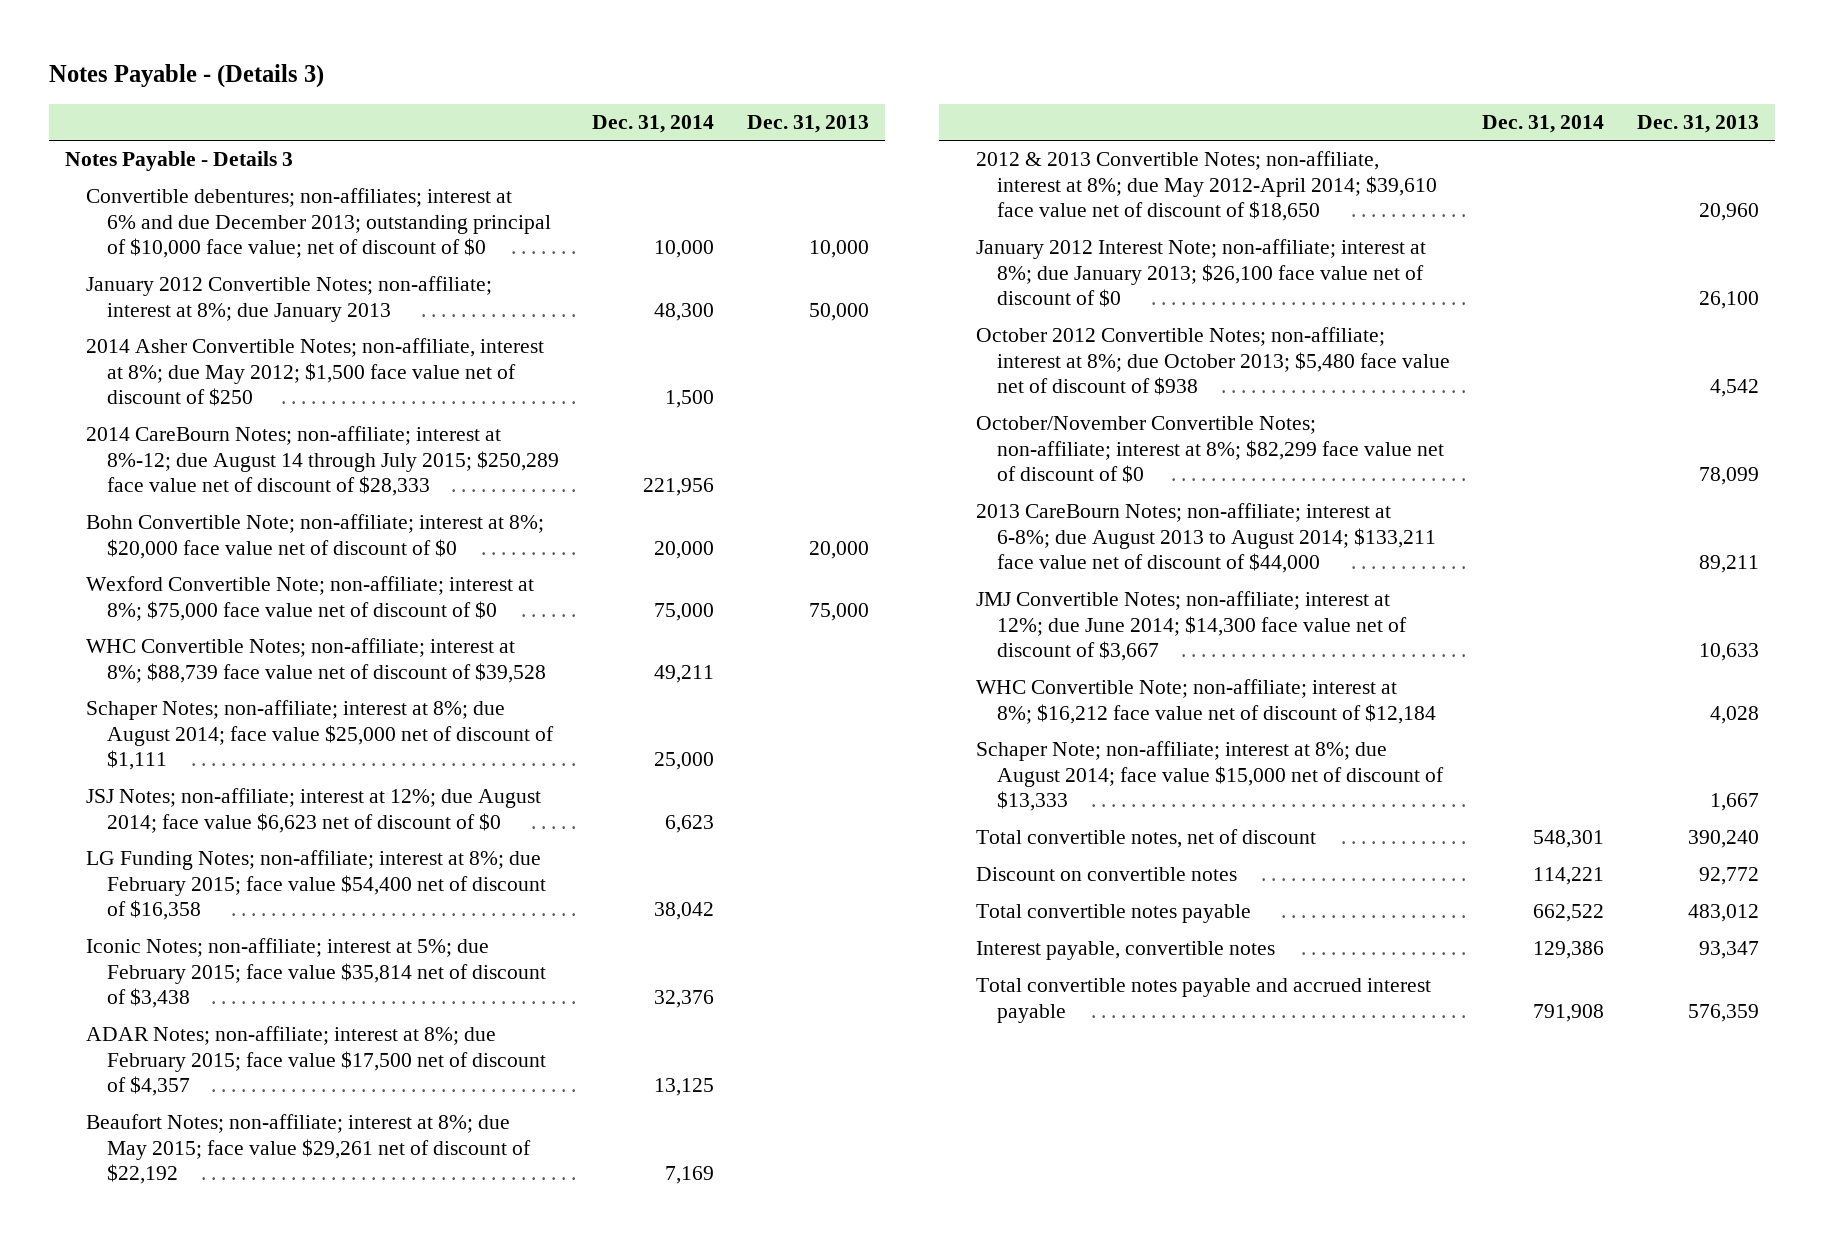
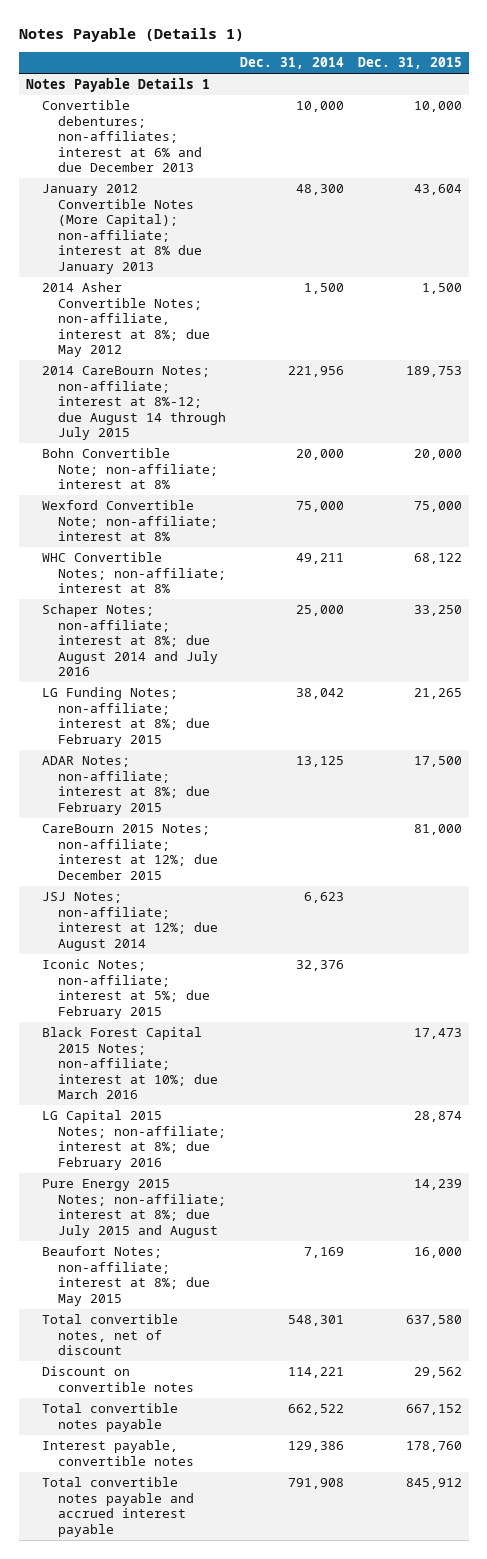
- Notes Payable - (Details 3)
+ Notes Payable (Details 1)
- | Dec. 31, 2014 | Dec. 31, 2013
+ | Dec. 31, 2014 | Dec. 31, 2015
- Notes Payable - Details 3
- Convertible debentures; non-affiliates; interest at 6% and due December 2013; outstanding principal of $10,000 face value; net of discount of $0 | 10,000 | 10,000
- January 2012 Convertible Notes; non-affiliate; interest at 8%; due January 2013 | 48,300 | 50,000
- 2014 Asher Convertible Notes; non-affiliate, interest at 8%; due May 2012; $1,500 face value net of discount of $250 | 1,500 |
- 2014 CareBourn Notes; non-affiliate; interest at 8%-12; due August 14 through July 2015; $250,289 face value net of discount of $28,333 | 221,956 |
- Bohn Convertible Note; non-affiliate; interest at 8%; $20,000 face value net of discount of $0 | 20,000 | 20,000
- Wexford Convertible Note; non-affiliate; interest at 8%; $75,000 face value net of discount of $0 | 75,000 | 75,000
- WHC Convertible Notes; non-affiliate; interest at 8%; $88,739 face value net of discount of $39,528 | 49,211 |
- Schaper Notes; non-affiliate; interest at 8%; due August 2014; face value $25,000 net of discount of $1,111 | 25,000 |
- JSJ Notes; non-affiliate; interest at 12%; due August 2014; face value $6,623 net of discount of $0 | 6,623 |
- LG Funding Notes; non-affiliate; interest at 8%; due February 2015; face value $54,400 net of discount of $16,358 | 38,042 |
- Iconic Notes; non-affiliate; interest at 5%; due February 2015; face value $35,814 net of discount of $3,438 | 32,376 |
- ADAR Notes; non-affiliate; interest at 8%; due February 2015; face value $17,500 net of discount of $4,357 | 13,125 |
- Beaufort Notes; non-affiliate; interest at 8%; due May 2015; face value $29,261 net of discount of $22,192 | 7,169 |
- 2012 & 2013 Convertible Notes; non-affiliate, interest at 8%; due May 2012-April 2014; $39,610 face value net of discount of $18,650 | | 20,960
- January 2012 Interest Note; non-affiliate; interest at 8%; due January 2013; $26,100 face value net of discount of $0 | | 26,100
- October 2012 Convertible Notes; non-affiliate; interest at 8%; due October 2013; $5,480 face value net of discount of $938 | | 4,542
- October/November Convertible Notes; non-affiliate; interest at 8%; $82,299 face value net of discount of $0 | | 78,099
- 2013 CareBourn Notes; non-affiliate; interest at 6-8%; due August 2013 to August 2014; $133,211 face value net of discount of $44,000 | | 89,211
- JMJ Convertible Notes; non-affiliate; interest at 12%; due June 2014; $14,300 face value net of discount of $3,667 | | 10,633
- WHC Convertible Note; non-affiliate; interest at 8%; $16,212 face value net of discount of $12,184 | | 4,028
- Schaper Note; non-affiliate; interest at 8%; due August 2014; face value $15,000 net of discount of $13,333 | | 1,667
+ Notes Payable Details 1
+ Convertible debentures; non-affiliates; interest at 6% and due December 2013 | 10,000 | 10,000
+ January 2012 Convertible Notes (More Capital); non-affiliate; interest at 8% due January 2013 | 48,300 | 43,604
+ 2014 Asher Convertible Notes; non-affiliate, interest at 8%; due May 2012 | 1,500 | 1,500
+ 2014 CareBourn Notes; non-affiliate; interest at 8%-12; due August 14 through July 2015 | 221,956 | 189,753
+ Bohn Convertible Note; non-affiliate; interest at 8% | 20,000 | 20,000
+ Wexford Convertible Note; non-affiliate; interest at 8% | 75,000 | 75,000
+ WHC Convertible Notes; non-affiliate; interest at 8% | 49,211 | 68,122
+ Schaper Notes; non-affiliate; interest at 8%; due August 2014 and July 2016 | 25,000 | 33,250
+ LG Funding Notes; non-affiliate; interest at 8%; due February 2015 | 38,042 | 21,265
+ ADAR Notes; non-affiliate; interest at 8%; due February 2015 | 13,125 | 17,500
+ CareBourn 2015 Notes; non-affiliate; interest at 12%; due December 2015 | | 81,000
+ JSJ Notes; non-affiliate; interest at 12%; due August 2014 | 6,623 |
+ Iconic Notes; non-affiliate; interest at 5%; due February 2015 | 32,376 |
+ Black Forest Capital 2015 Notes; non-affiliate; interest at 10%; due March 2016 | | 17,473
+ LG Capital 2015 Notes; non-affiliate; interest at 8%; due February 2016 | | 28,874
+ Pure Energy 2015 Notes; non-affiliate; interest at 8%; due July 2015 and August | | 14,239
+ Beaufort Notes; non-affiliate; interest at 8%; due May 2015 | 7,169 | 16,000

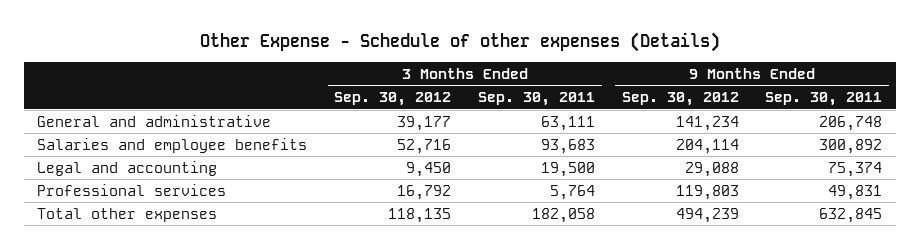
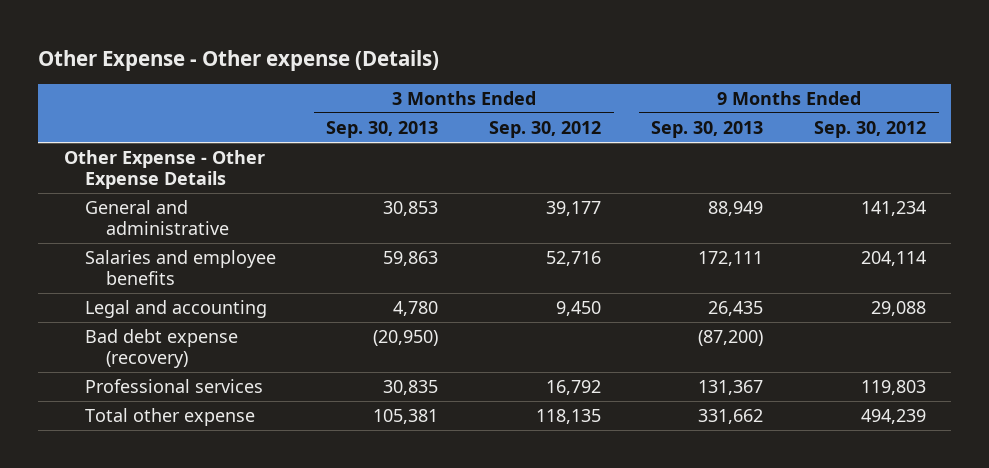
- Other Expense - Schedule of other expenses (Details)
+ Other Expense - Other expense (Details)
- | 3 Months Ended Sep. 30, 2012 | 3 Months Ended Sep. 30, 2011 | 9 Months Ended Sep. 30, 2012 | 9 Months Ended Sep. 30, 2011
+ | 3 Months Ended Sep. 30, 2013 | 3 Months Ended Sep. 30, 2012 | 9 Months Ended Sep. 30, 2013 | 9 Months Ended Sep. 30, 2012
+ Other Expense - Other Expense Details
+ Bad debt expense (recovery) | (20,950) | | (87,200) |
- Total other expenses | 118,135 | 182,058 | 494,239 | 632,845
+ Total other expense | 105,381 | 118,135 | 331,662 | 494,239

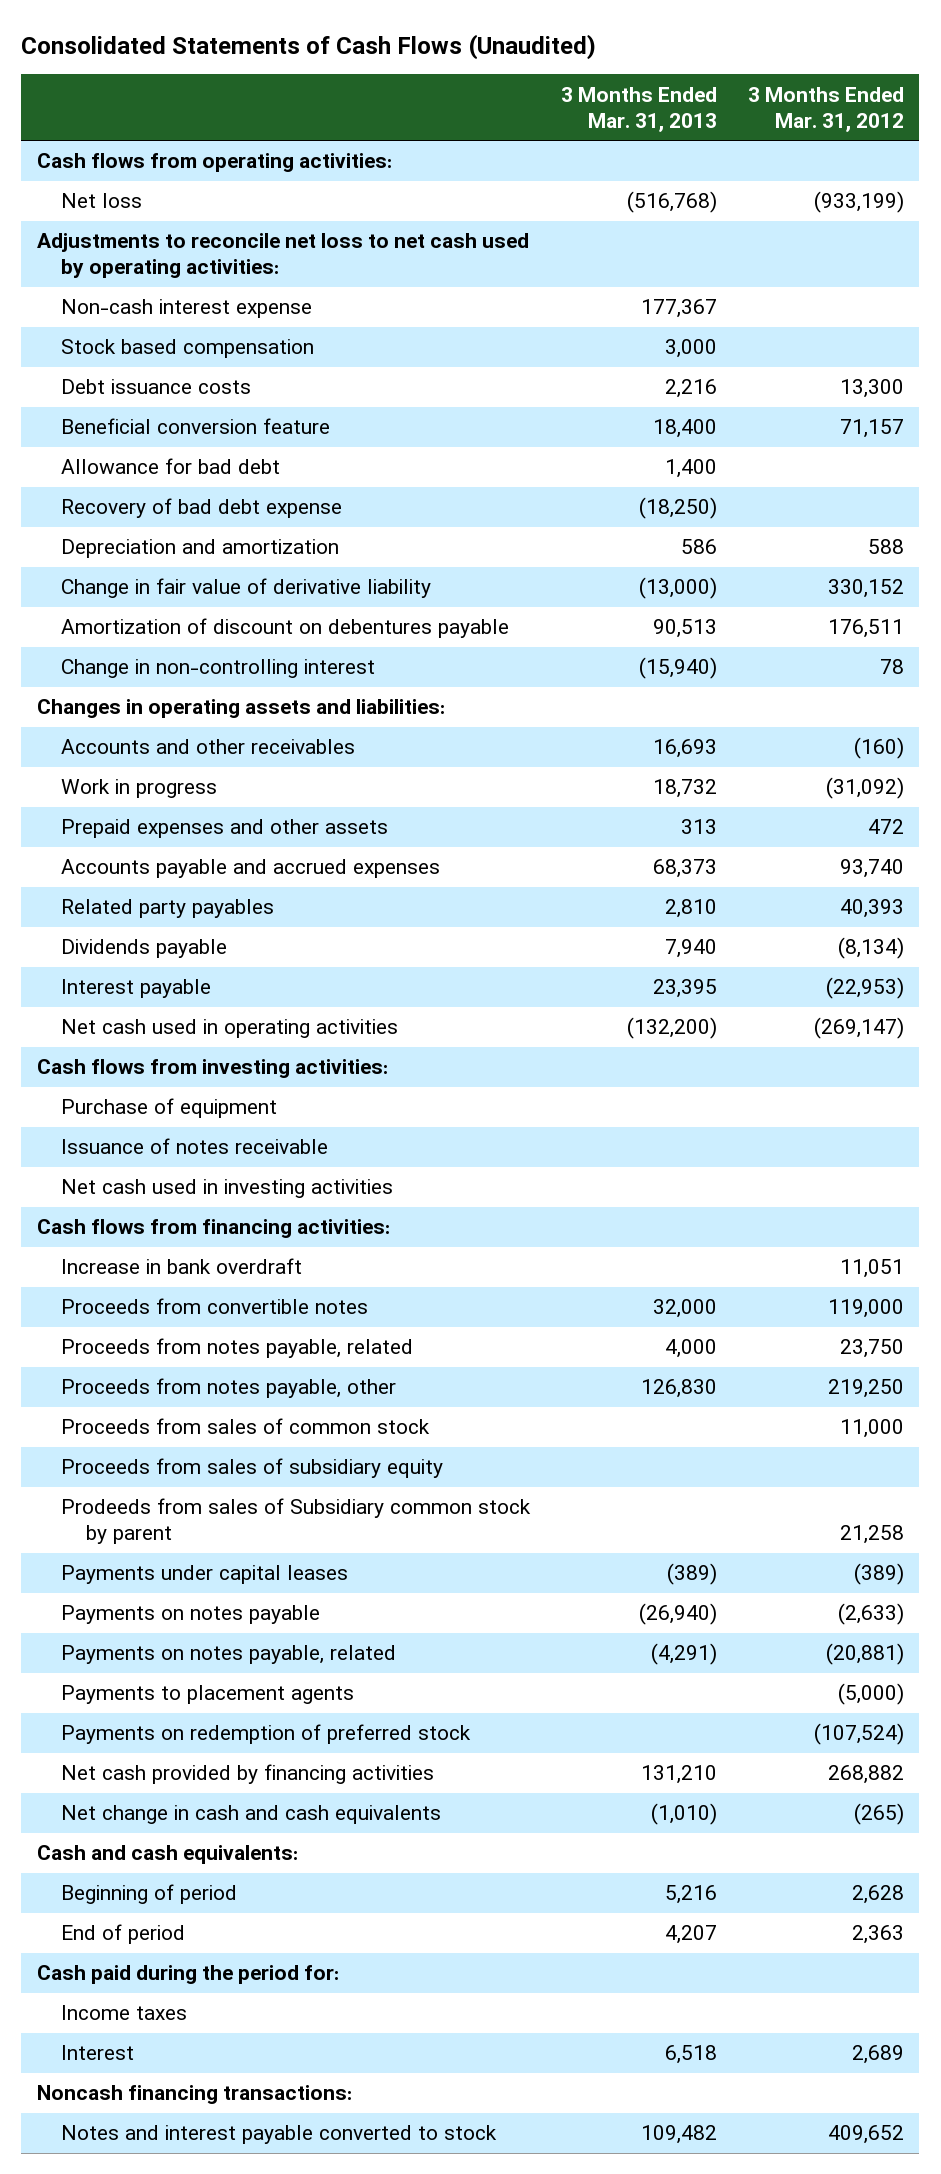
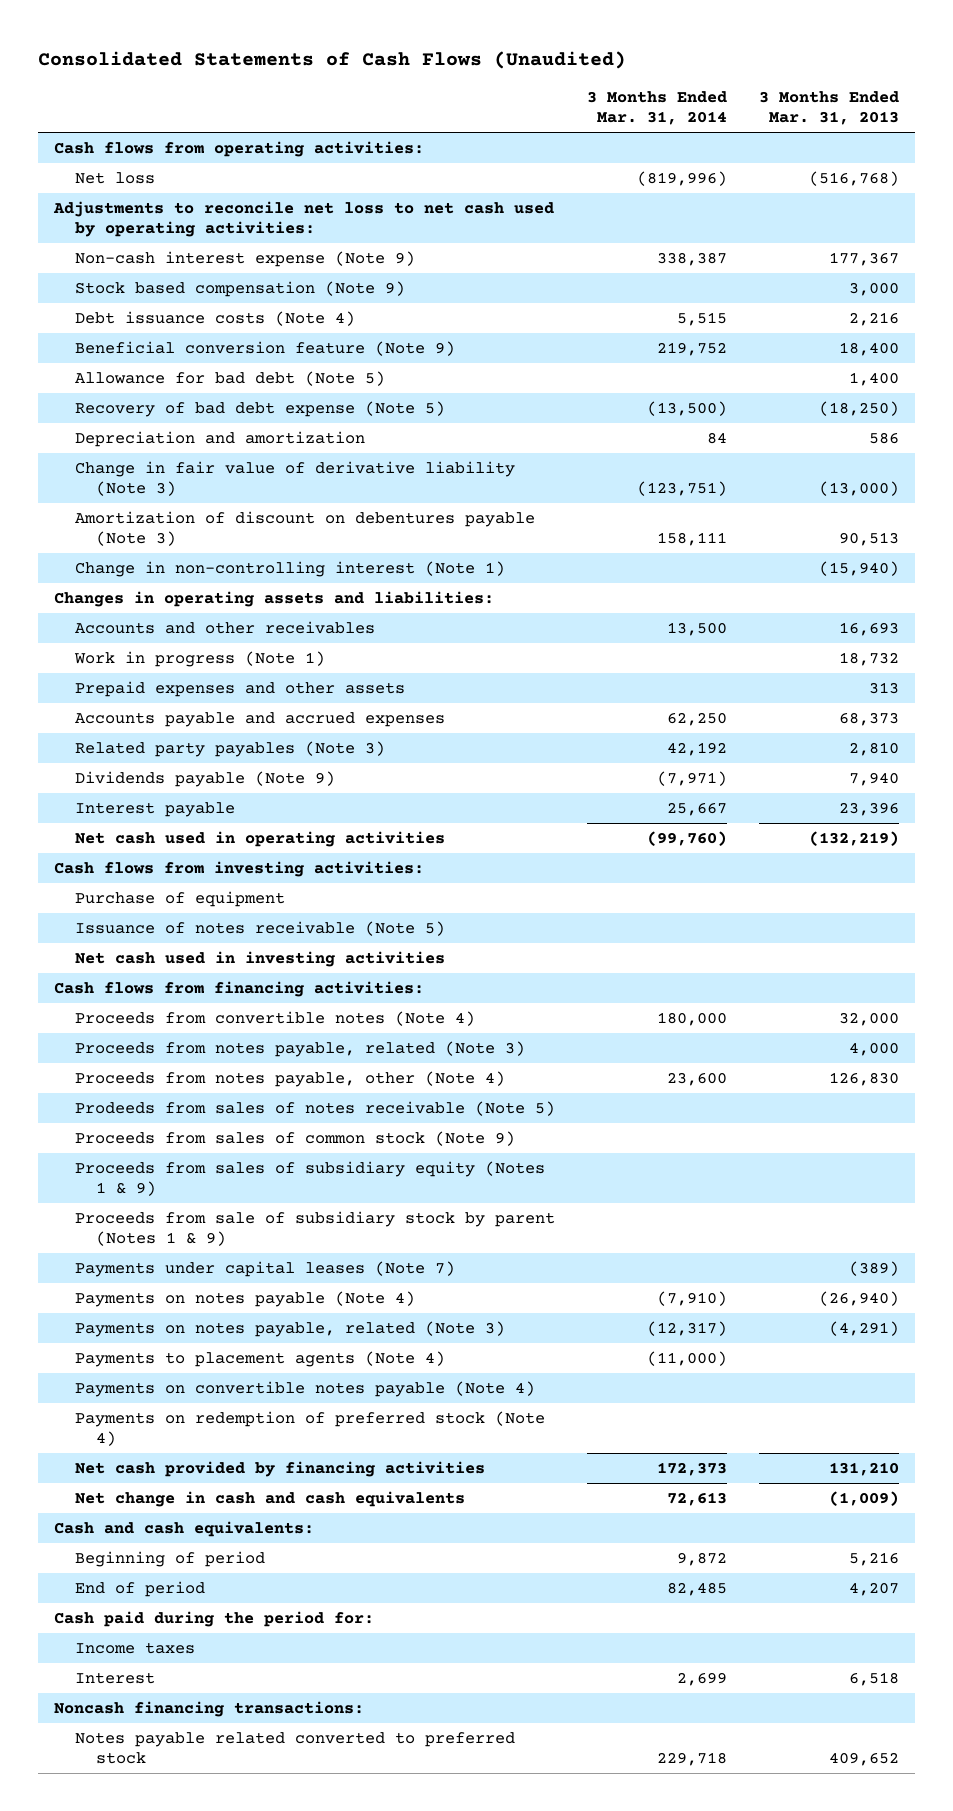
- | 3 Months Ended Mar. 31, 2013 | 3 Months Ended Mar. 31, 2012
+ | 3 Months Ended Mar. 31, 2014 | 3 Months Ended Mar. 31, 2013
- Non-cash interest expense | 177,367 |
- Stock based compensation | 3,000 |
- Debt issuance costs | 2,216 | 13,300
- Beneficial conversion feature | 18,400 | 71,157
- Allowance for bad debt | 1,400 |
- Recovery of bad debt expense | (18,250) |
+ Non-cash interest expense (Note 9) | 338,387 | 177,367
+ Stock based compensation (Note 9) | | 3,000
+ Debt issuance costs (Note 4) | 5,515 | 2,216
+ Beneficial conversion feature (Note 9) | 219,752 | 18,400
+ Allowance for bad debt (Note 5) | | 1,400
+ Recovery of bad debt expense (Note 5) | (13,500) | (18,250)
- Change in fair value of derivative liability | (13,000) | 330,152
- Amortization of discount on debentures payable | 90,513 | 176,511
- Change in non-controlling interest | (15,940) | 78
+ Change in fair value of derivative liability (Note 3) | (123,751) | (13,000)
+ Amortization of discount on debentures payable (Note 3) | 158,111 | 90,513
+ Change in non-controlling interest (Note 1) | | (15,940)
- Work in progress | 18,732 | (31,092)
+ Work in progress (Note 1) | | 18,732
- Related party payables | 2,810 | 40,393
- Dividends payable | 7,940 | (8,134)
- Interest payable | 23,395 | (22,953)
- Net cash used in operating activities | (132,200) | (269,147)
+ Related party payables (Note 3) | 42,192 | 2,810
+ Dividends payable (Note 9) | (7,971) | 7,940
+ Interest payable | 25,667 | 23,396
+ Net cash used in operating activities | (99,760) | (132,219)
- Issuance of notes receivable
+ Issuance of notes receivable (Note 5)
- Increase in bank overdraft | | 11,051
- Proceeds from convertible notes | 32,000 | 119,000
- Proceeds from notes payable, related | 4,000 | 23,750
- Proceeds from notes payable, other | 126,830 | 219,250
- Proceeds from sales of common stock | | 11,000
- Proceeds from sales of subsidiary equity
- Prodeeds from sales of Subsidiary common stock by parent | | 21,258
- Payments under capital leases | (389) | (389)
- Payments on notes payable | (26,940) | (2,633)
- Payments on notes payable, related | (4,291) | (20,881)
- Payments to placement agents | | (5,000)
- Payments on redemption of preferred stock | | (107,524)
+ Proceeds from convertible notes (Note 4) | 180,000 | 32,000
+ Proceeds from notes payable, related (Note 3) | | 4,000
+ Proceeds from notes payable, other (Note 4) | 23,600 | 126,830
+ Prodeeds from sales of notes receivable (Note 5)
+ Proceeds from sales of common stock (Note 9)
+ Proceeds from sales of subsidiary equity (Notes 1 & 9)
+ Proceeds from sale of subsidiary stock by parent (Notes 1 & 9)
+ Payments under capital leases (Note 7) | | (389)
+ Payments on notes payable (Note 4) | (7,910) | (26,940)
+ Payments on notes payable, related (Note 3) | (12,317) | (4,291)
+ Payments to placement agents (Note 4) | (11,000) |
+ Payments on convertible notes payable (Note 4)
+ Payments on redemption of preferred stock (Note 4)
- Net change in cash and cash equivalents | (1,010) | (265)
+ Net change in cash and cash equivalents | 72,613 | (1,009)
- Notes and interest payable converted to stock | 109,482 | 409,652
+ Notes payable related converted to preferred stock | 229,718 | 409,652

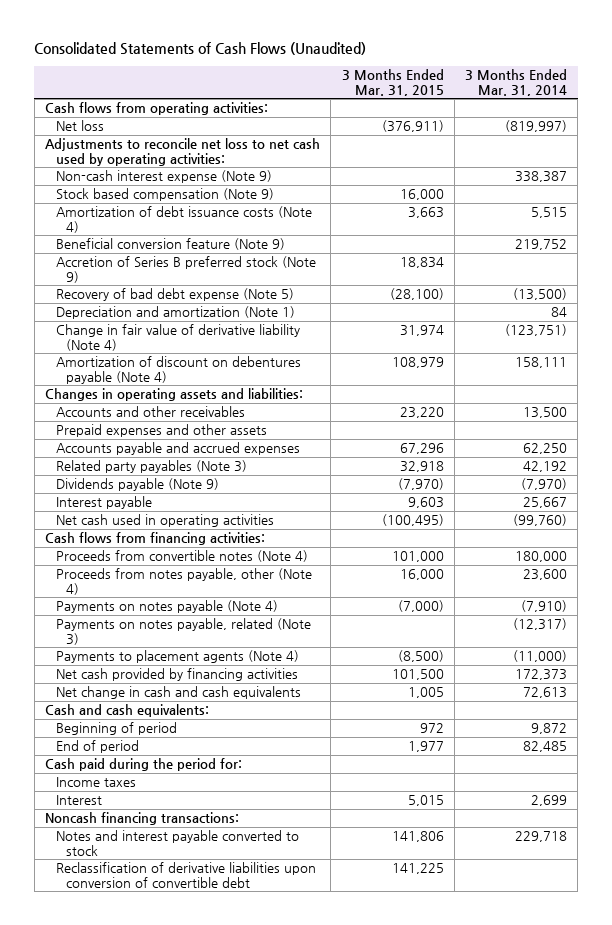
- | 3 Months Ended Mar. 31, 2014 | 3 Months Ended Mar. 31, 2013
+ | 3 Months Ended Mar. 31, 2015 | 3 Months Ended Mar. 31, 2014
- Net loss | (819,996) | (516,768)
+ Net loss | (376,911) | (819,997)
- Debt issuance costs (Note 4) | 5,515 | 2,216
+ Amortization of debt issuance costs (Note 4) | 3,663 | 5,515
- Allowance for bad debt (Note 5) | | 1,400
+ Accretion of Series B preferred stock (Note 9) | 18,834 |
- Depreciation and amortization | 84 | 586
- Change in fair value of derivative liability (Note 3) | (123,751) | (13,000)
- Amortization of discount on debentures payable (Note 3) | 158,111 | 90,513
- Change in non-controlling interest (Note 1) | | (15,940)
+ Depreciation and amortization (Note 1) | | 84
+ Change in fair value of derivative liability (Note 4) | 31,974 | (123,751)
+ Amortization of discount on debentures payable (Note 4) | 108,979 | 158,111
- Work in progress (Note 1) | | 18,732
- Dividends payable (Note 9) | (7,971) | 7,940
+ Dividends payable (Note 9) | (7,970) | (7,970)
- Cash flows from investing activities:
- Purchase of equipment
- Issuance of notes receivable (Note 5)
- Net cash used in investing activities
- Proceeds from notes payable, related (Note 3) | | 4,000
- Prodeeds from sales of notes receivable (Note 5)
- Proceeds from sales of common stock (Note 9)
- Proceeds from sales of subsidiary equity (Notes 1 & 9)
- Proceeds from sale of subsidiary stock by parent (Notes 1 & 9)
- Payments under capital leases (Note 7) | | (389)
- Payments on convertible notes payable (Note 4)
- Payments on redemption of preferred stock (Note 4)
- Notes payable related converted to preferred stock | 229,718 | 409,652
+ Notes and interest payable converted to stock | 141,806 | 229,718
+ Reclassification of derivative liabilities upon conversion of convertible debt | 141,225 |

